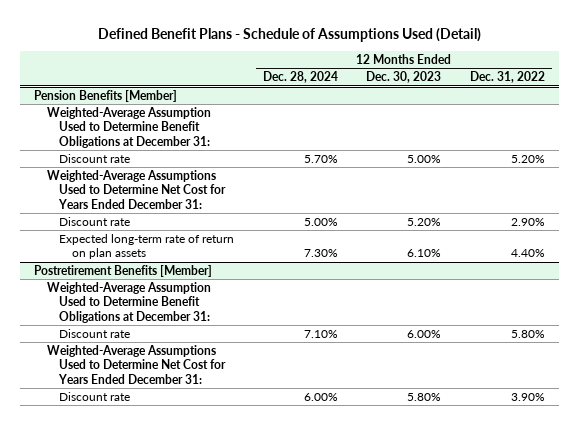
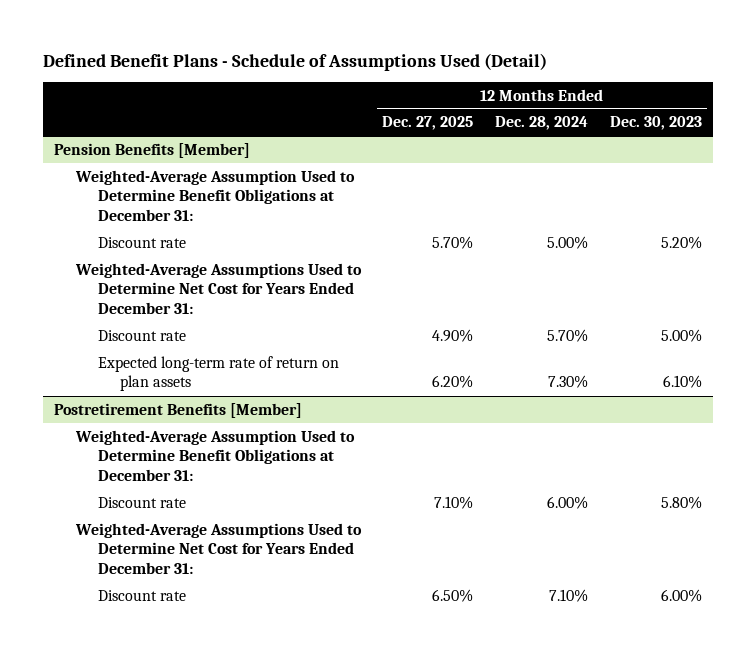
- | 12 Months Ended Dec. 28, 2024 | 12 Months Ended Dec. 30, 2023 | 12 Months Ended Dec. 31, 2022
+ | 12 Months Ended Dec. 27, 2025 | 12 Months Ended Dec. 28, 2024 | 12 Months Ended Dec. 30, 2023
@ Pension Benefits [Member]
moved down: Weighted-Average Assumptions Used to Determine Net Cost for Years Ended December 31:
moved down: Discount rate | 4.90% | 5.70% | 5.00%
@ Postretirement Benefits [Member]
moved down: Weighted-Average Assumptions Used to Determine Net Cost for Years Ended December 31:
moved down: Discount rate | 6.50% | 7.10% | 6.00%

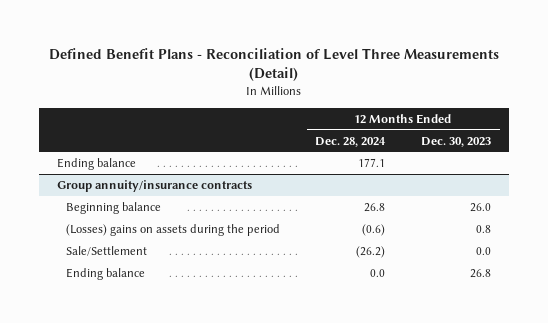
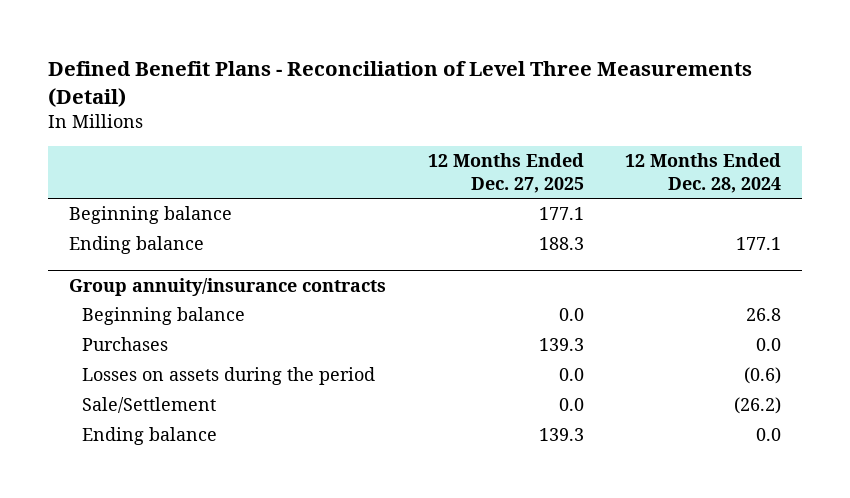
- | 12 Months Ended Dec. 28, 2024 | 12 Months Ended Dec. 30, 2023
+ | 12 Months Ended Dec. 27, 2025 | 12 Months Ended Dec. 28, 2024
+ Beginning balance | 177.1 |
@ Group annuity/insurance contracts
- (Losses) gains on assets during the period | (0.6) | 0.8
+ Purchases | 139.3 | 0.0
+ Losses on assets during the period | 0.0 | (0.6)

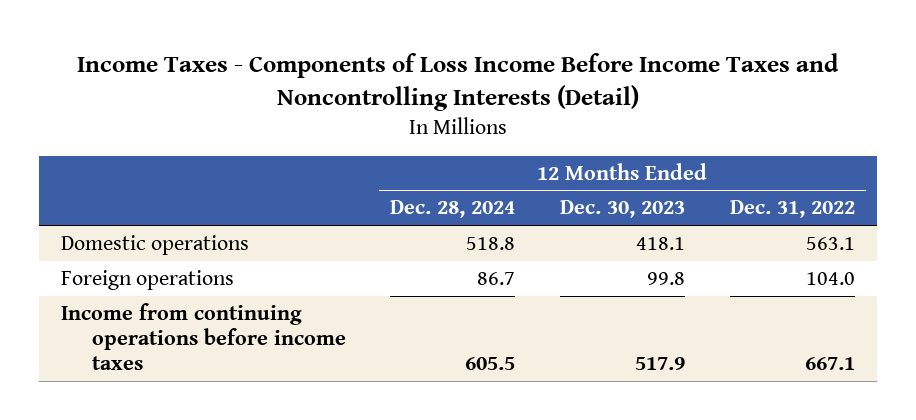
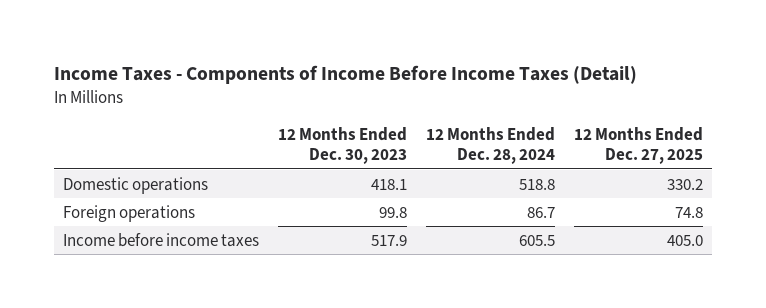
- Income Taxes - Components of Loss Income Before Income Taxes and Noncontrolling Interests (Detail)
+ Income Taxes - Components of Income Before Income Taxes (Detail)
- | 12 Months Ended Dec. 28, 2024 | 12 Months Ended Dec. 30, 2023 | 12 Months Ended Dec. 31, 2022
+ | 12 Months Ended Dec. 30, 2023 | 12 Months Ended Dec. 28, 2024 | 12 Months Ended Dec. 27, 2025
- Income from continuing operations before income taxes | 605.5 | 517.9 | 667.1
+ Income before income taxes | 517.9 | 605.5 | 405.0

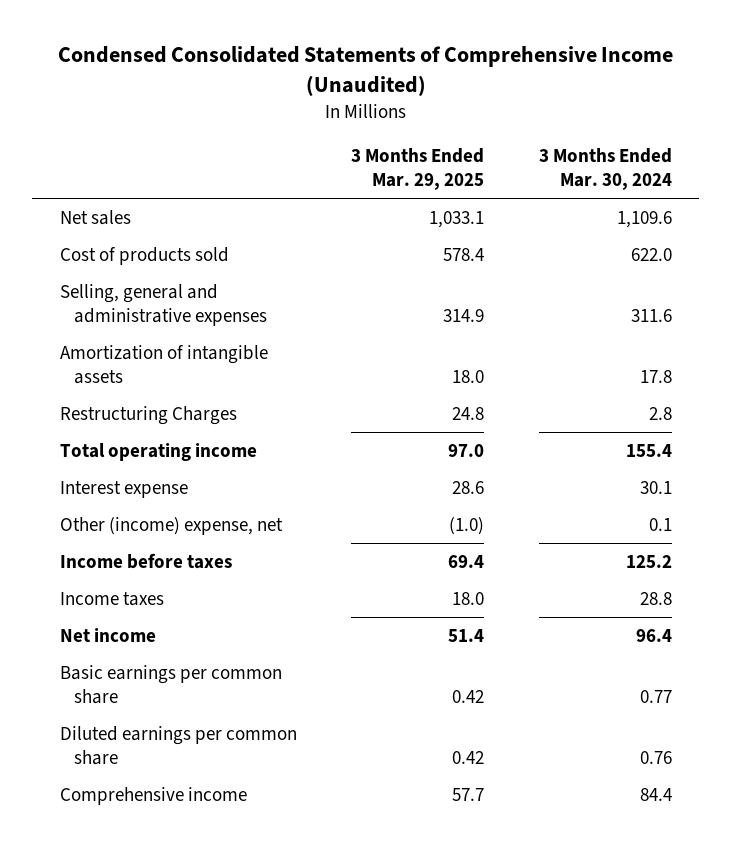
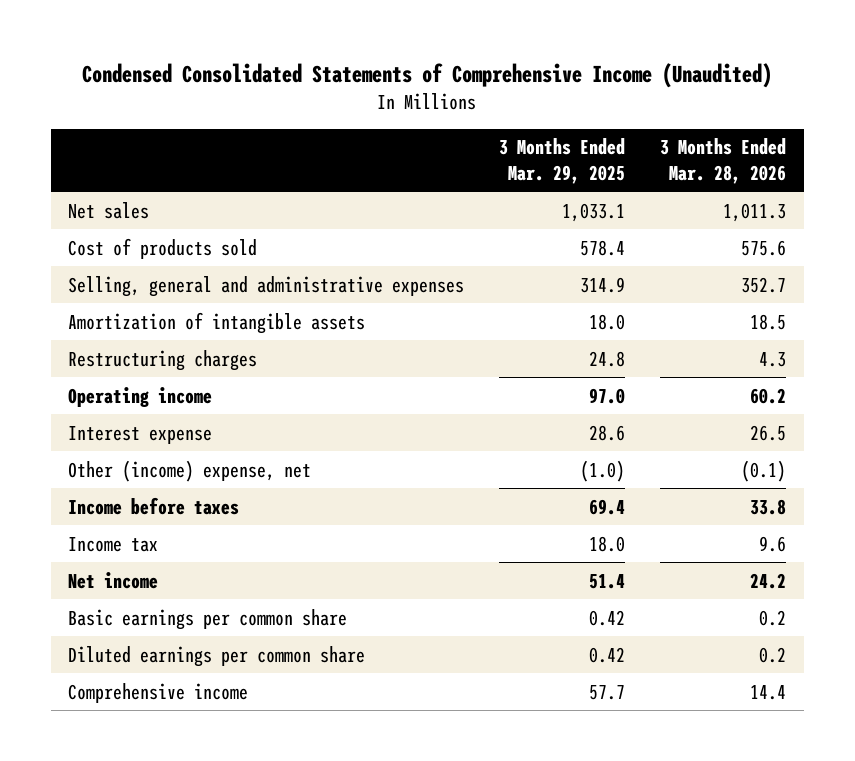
- | 3 Months Ended Mar. 29, 2025 | 3 Months Ended Mar. 30, 2024
+ | 3 Months Ended Mar. 29, 2025 | 3 Months Ended Mar. 28, 2026
- Restructuring Charges | 24.8 | 2.8
- Total operating income | 97.0 | 155.4
+ Restructuring charges | 24.8 | 4.3
+ Operating income | 97.0 | 60.2
- Income taxes | 18.0 | 28.8
+ Income tax | 18.0 | 9.6

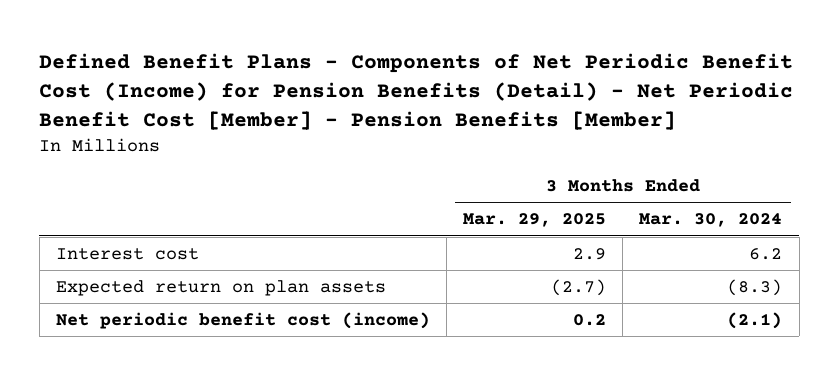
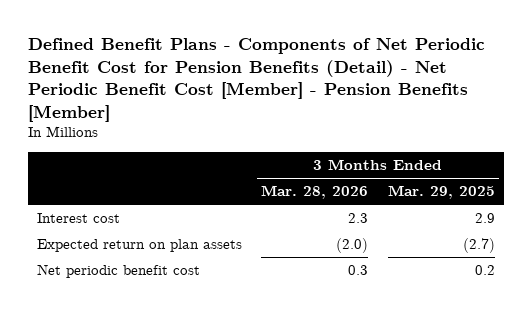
- Defined Benefit Plans - Components of Net Periodic Benefit Cost (Income) for Pension Benefits (Detail) - Net Periodic Benefit Cost [Member] - Pension Benefits [Member]
+ Defined Benefit Plans - Components of Net Periodic Benefit Cost for Pension Benefits (Detail) - Net Periodic Benefit Cost [Member] - Pension Benefits [Member]
- | 3 Months Ended Mar. 29, 2025 | 3 Months Ended Mar. 30, 2024
+ | 3 Months Ended Mar. 28, 2026 | 3 Months Ended Mar. 29, 2025
- Net periodic benefit cost (income) | 0.2 | (2.1)
+ Net periodic benefit cost | 0.3 | 0.2

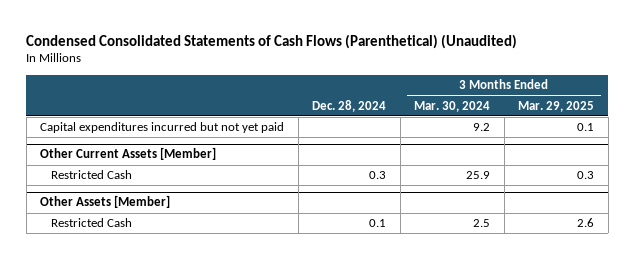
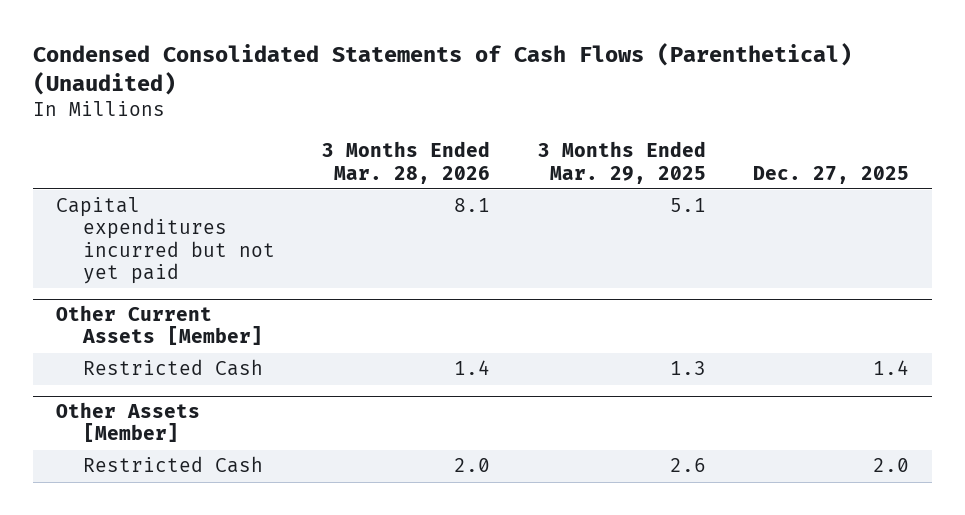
- | Dec. 28, 2024 | 3 Months Ended Mar. 30, 2024 | 3 Months Ended Mar. 29, 2025
+ | 3 Months Ended Mar. 28, 2026 | 3 Months Ended Mar. 29, 2025 | Dec. 27, 2025
- Capital expenditures incurred but not yet paid | | 9.2 | 0.1
+ Capital expenditures incurred but not yet paid | 8.1 | 5.1 |
@ Other Current Assets [Member]
- Restricted Cash | 0.3 | 25.9 | 0.3
+ Restricted Cash | 1.4 | 1.3 | 1.4

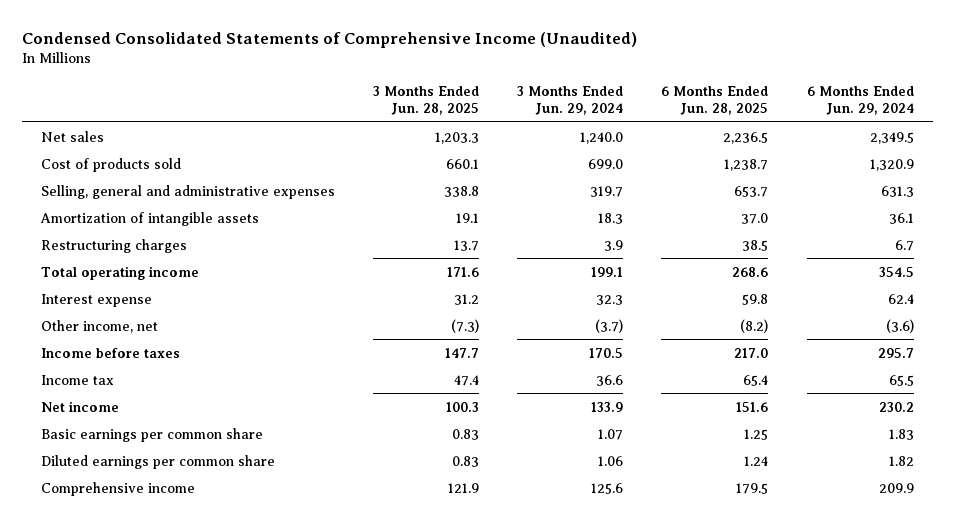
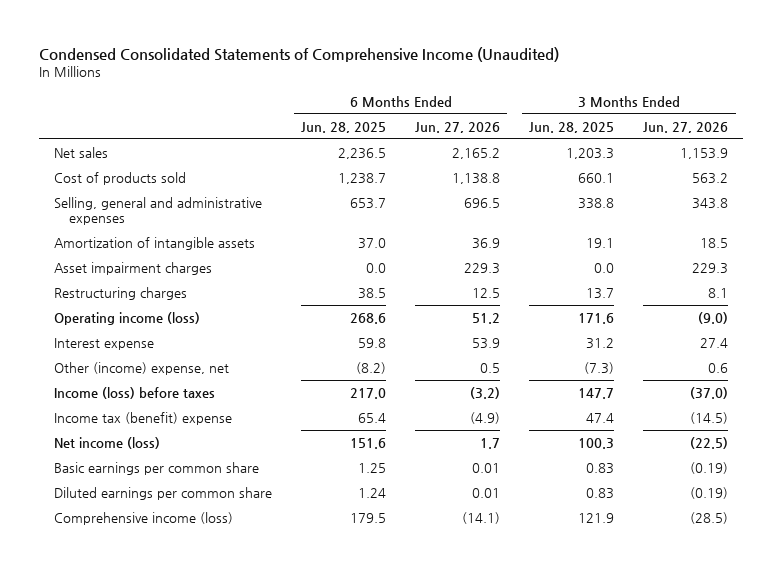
- | 3 Months Ended Jun. 28, 2025 | 3 Months Ended Jun. 29, 2024 | 6 Months Ended Jun. 28, 2025 | 6 Months Ended Jun. 29, 2024
+ | 6 Months Ended Jun. 28, 2025 | 6 Months Ended Jun. 27, 2026 | 3 Months Ended Jun. 28, 2025 | 3 Months Ended Jun. 27, 2026
+ Asset impairment charges | 0.0 | 229.3 | 0.0 | 229.3
- Total operating income | 171.6 | 199.1 | 268.6 | 354.5
+ Operating income (loss) | 268.6 | 51.2 | 171.6 | (9.0)
- Other income, net | (7.3) | (3.7) | (8.2) | (3.6)
- Income before taxes | 147.7 | 170.5 | 217.0 | 295.7
- Income tax | 47.4 | 36.6 | 65.4 | 65.5
- Net income | 100.3 | 133.9 | 151.6 | 230.2
+ Other (income) expense, net | (8.2) | 0.5 | (7.3) | 0.6
+ Income (loss) before taxes | 217.0 | (3.2) | 147.7 | (37.0)
+ Income tax (benefit) expense | 65.4 | (4.9) | 47.4 | (14.5)
+ Net income (loss) | 151.6 | 1.7 | 100.3 | (22.5)
- Comprehensive income | 121.9 | 125.6 | 179.5 | 209.9
+ Comprehensive income (loss) | 179.5 | (14.1) | 121.9 | (28.5)

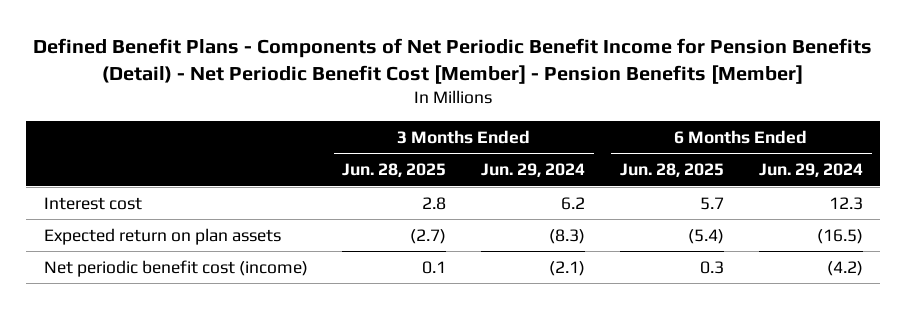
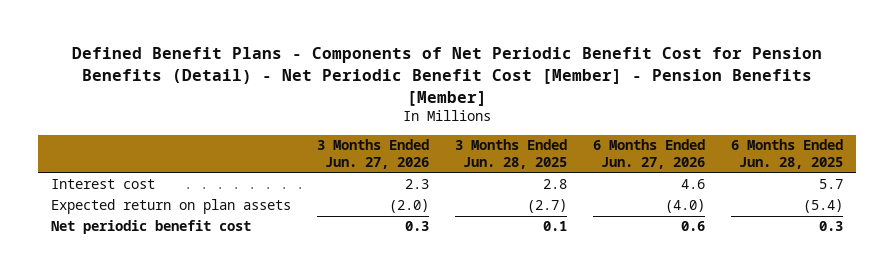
- Defined Benefit Plans - Components of Net Periodic Benefit Income for Pension Benefits (Detail) - Net Periodic Benefit Cost [Member] - Pension Benefits [Member]
+ Defined Benefit Plans - Components of Net Periodic Benefit Cost for Pension Benefits (Detail) - Net Periodic Benefit Cost [Member] - Pension Benefits [Member]
- | 3 Months Ended Jun. 28, 2025 | 3 Months Ended Jun. 29, 2024 | 6 Months Ended Jun. 28, 2025 | 6 Months Ended Jun. 29, 2024
+ | 3 Months Ended Jun. 27, 2026 | 3 Months Ended Jun. 28, 2025 | 6 Months Ended Jun. 27, 2026 | 6 Months Ended Jun. 28, 2025
- Net periodic benefit cost (income) | 0.1 | (2.1) | 0.3 | (4.2)
+ Net periodic benefit cost | 0.3 | 0.1 | 0.6 | 0.3

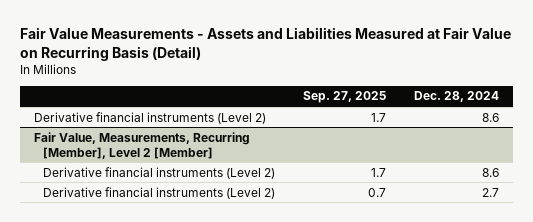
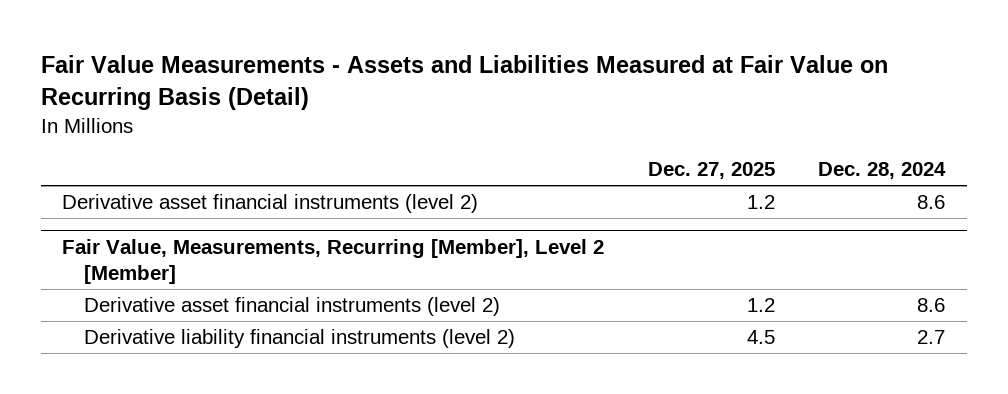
- | Sep. 27, 2025 | Dec. 28, 2024
+ | Dec. 27, 2025 | Dec. 28, 2024
- Derivative financial instruments (Level 2) | 1.7 | 8.6
+ Derivative asset financial instruments (level 2) | 1.2 | 8.6
@ Fair Value, Measurements, Recurring [Member], Level 2 [Member]
- Derivative financial instruments (Level 2) | 1.7 | 8.6
- Derivative financial instruments (Level 2) | 0.7 | 2.7
+ Derivative asset financial instruments (level 2) | 1.2 | 8.6
+ Derivative liability financial instruments (level 2) | 4.5 | 2.7

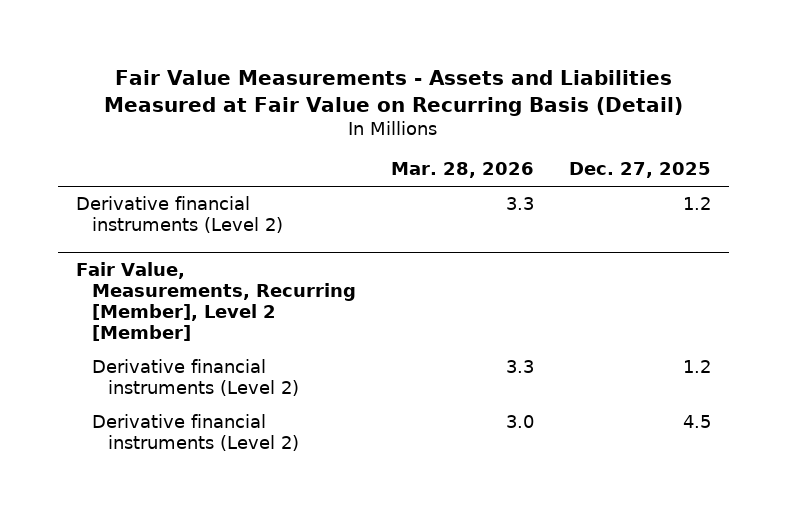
- | Dec. 27, 2025 | Dec. 28, 2024
+ | Mar. 28, 2026 | Dec. 27, 2025
- Derivative asset financial instruments (level 2) | 1.2 | 8.6
+ Derivative financial instruments (Level 2) | 3.3 | 1.2
@ Fair Value, Measurements, Recurring [Member], Level 2 [Member]
- Derivative asset financial instruments (level 2) | 1.2 | 8.6
- Derivative liability financial instruments (level 2) | 4.5 | 2.7
+ Derivative financial instruments (Level 2) | 3.3 | 1.2
+ Derivative financial instruments (Level 2) | 3.0 | 4.5

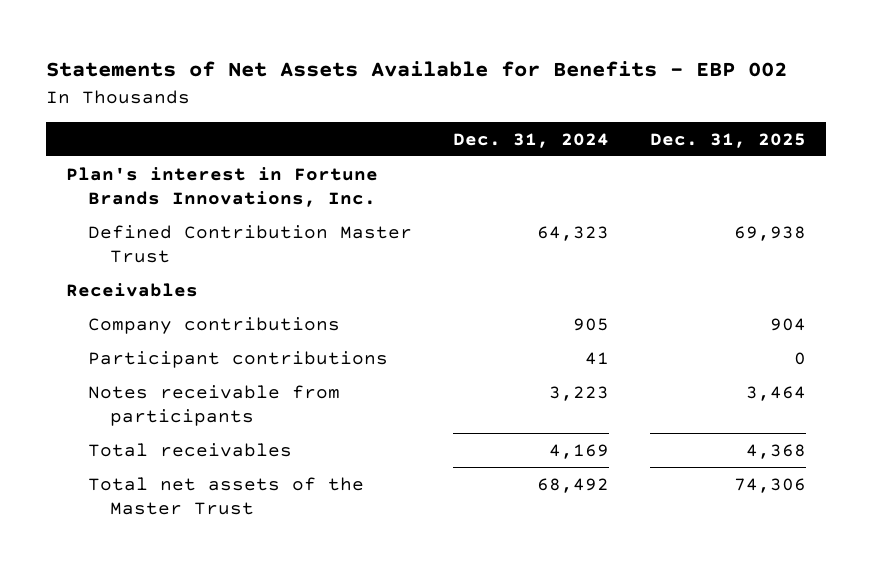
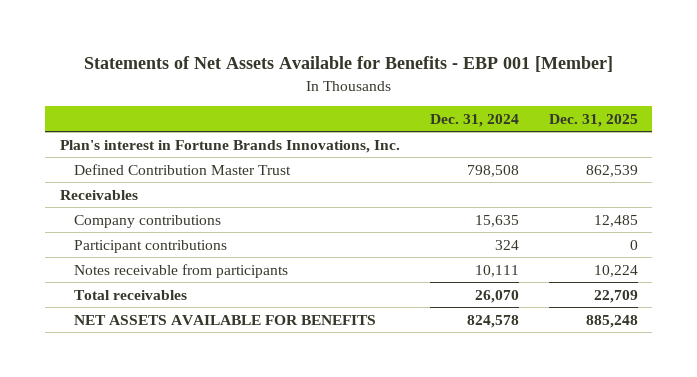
- Statements of Net Assets Available for Benefits - EBP 002
+ Statements of Net Assets Available for Benefits - EBP 001 [Member]
- Defined Contribution Master Trust | 64,323 | 69,938
+ Defined Contribution Master Trust | 798,508 | 862,539
- Company contributions | 905 | 904
- Participant contributions | 41 | 0
- Notes receivable from participants | 3,223 | 3,464
- Total receivables | 4,169 | 4,368
- Total net assets of the Master Trust | 68,492 | 74,306
+ Company contributions | 15,635 | 12,485
+ Participant contributions | 324 | 0
+ Notes receivable from participants | 10,111 | 10,224
+ Total receivables | 26,070 | 22,709
+ NET ASSETS AVAILABLE FOR BENEFITS | 824,578 | 885,248

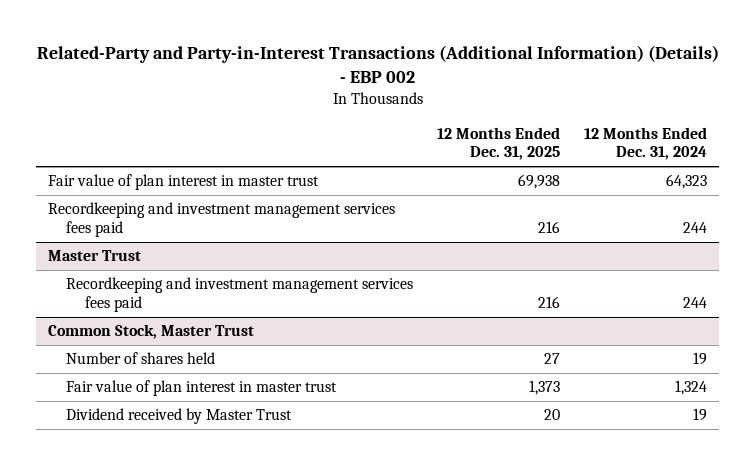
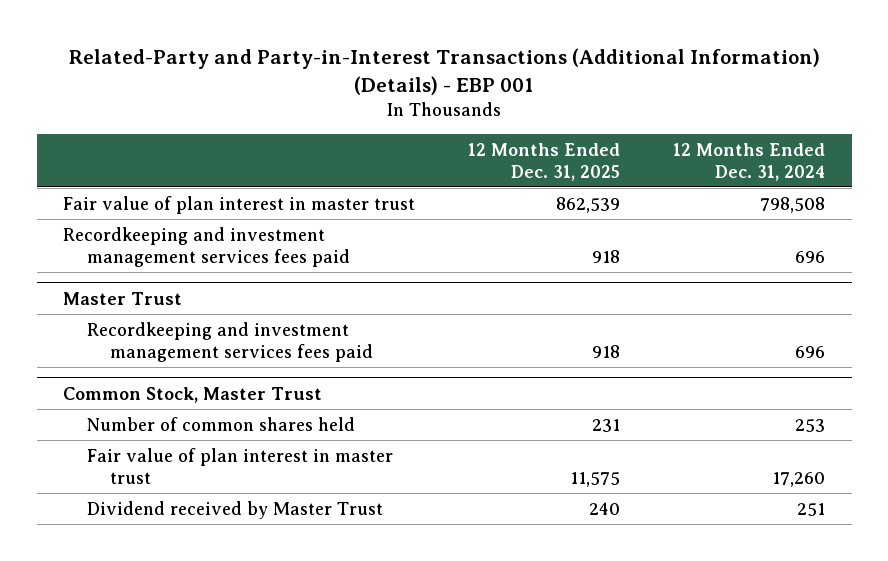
- Related-Party and Party-in-Interest Transactions (Additional Information) (Details) - EBP 002
+ Related-Party and Party-in-Interest Transactions (Additional Information) (Details) - EBP 001
- Fair value of plan interest in master trust | 69,938 | 64,323
- Recordkeeping and investment management services fees paid | 216 | 244
+ Fair value of plan interest in master trust | 862,539 | 798,508
+ Recordkeeping and investment management services fees paid | 918 | 696
@ Master Trust
- Recordkeeping and investment management services fees paid | 216 | 244
+ Recordkeeping and investment management services fees paid | 918 | 696
@ Common Stock, Master Trust
- Number of shares held | 27 | 19
- Fair value of plan interest in master trust | 1,373 | 1,324
- Dividend received by Master Trust | 20 | 19
+ Number of common shares held | 231 | 253
+ Fair value of plan interest in master trust | 11,575 | 17,260
+ Dividend received by Master Trust | 240 | 251

